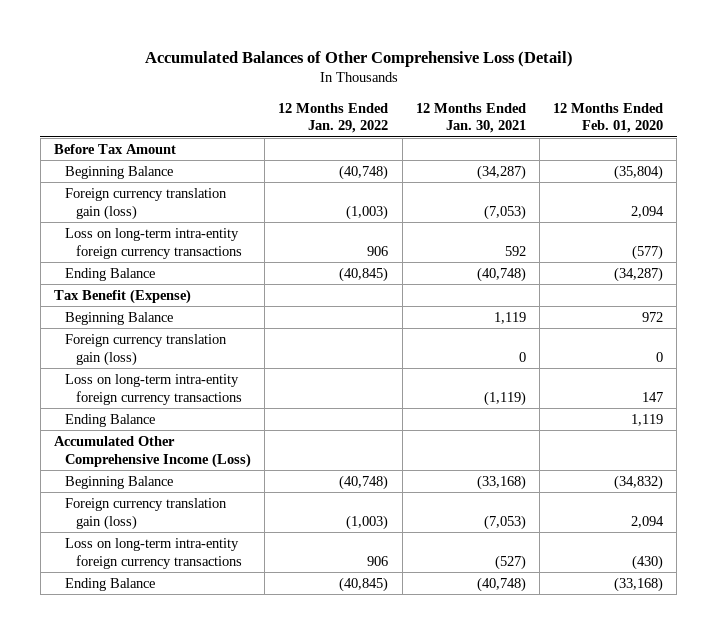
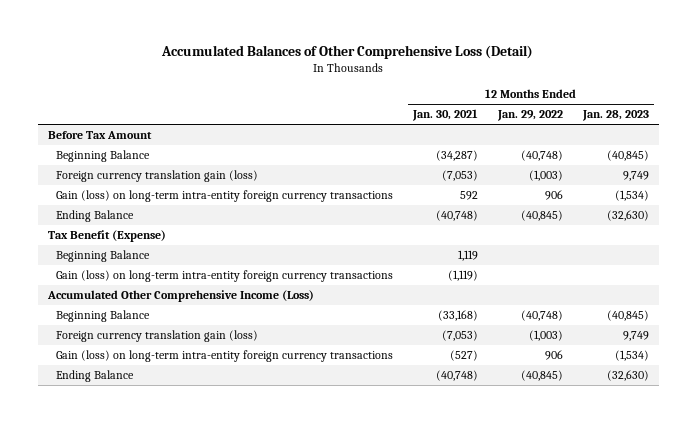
- | 12 Months Ended Jan. 29, 2022 | 12 Months Ended Jan. 30, 2021 | 12 Months Ended Feb. 01, 2020
+ | 12 Months Ended Jan. 30, 2021 | 12 Months Ended Jan. 29, 2022 | 12 Months Ended Jan. 28, 2023
- Loss on long-term intra-entity foreign currency transactions | 906 | 592 | (577)
+ Gain (loss) on long-term intra-entity foreign currency transactions | 592 | 906 | (1,534)
- Foreign currency translation gain (loss) | | 0 | 0
- Loss on long-term intra-entity foreign currency transactions | | (1,119) | 147
- Ending Balance | | | 1,119
+ Gain (loss) on long-term intra-entity foreign currency transactions | (1,119) | |
- Loss on long-term intra-entity foreign currency transactions | 906 | (527) | (430)
+ Gain (loss) on long-term intra-entity foreign currency transactions | (527) | 906 | (1,534)

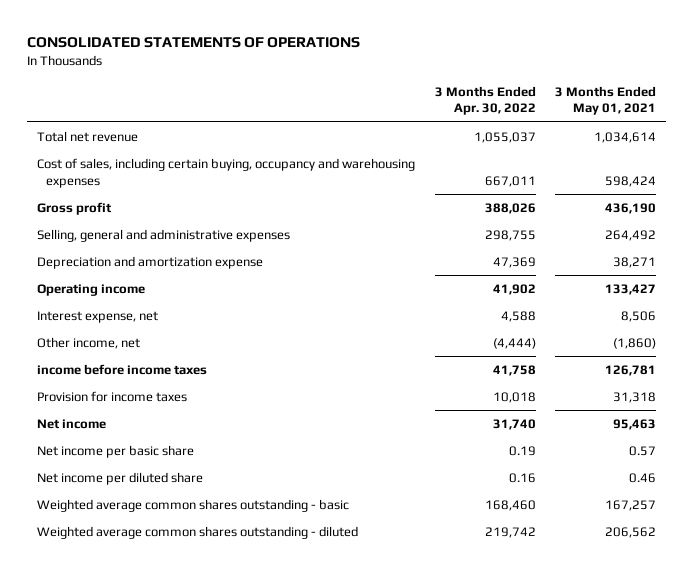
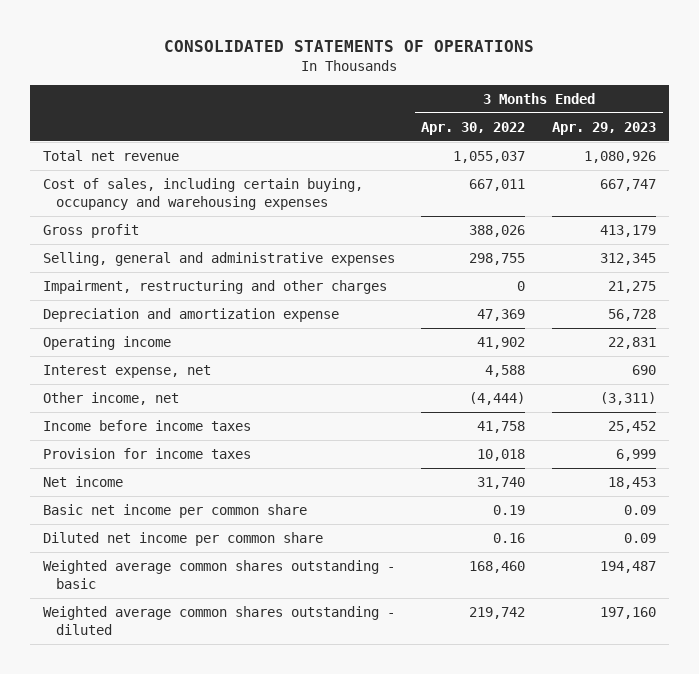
- | 3 Months Ended Apr. 30, 2022 | 3 Months Ended May 01, 2021
+ | 3 Months Ended Apr. 30, 2022 | 3 Months Ended Apr. 29, 2023
+ Impairment, restructuring and other charges | 0 | 21,275
- income before income taxes | 41,758 | 126,781
+ Income before income taxes | 41,758 | 25,452
- Net income per basic share | 0.19 | 0.57
- Net income per diluted share | 0.16 | 0.46
+ Basic net income per common share | 0.19 | 0.09
+ Diluted net income per common share | 0.16 | 0.09

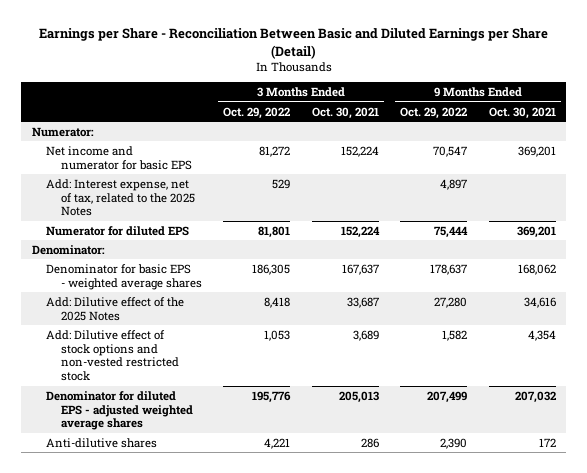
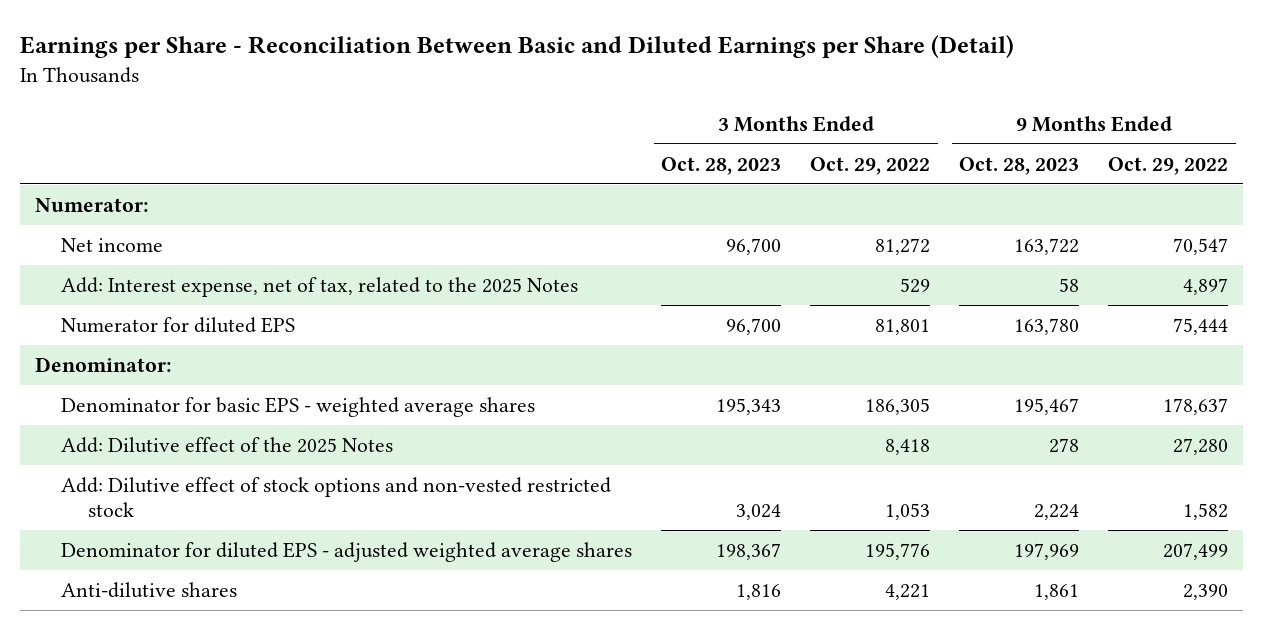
- | 3 Months Ended Oct. 29, 2022 | 3 Months Ended Oct. 30, 2021 | 9 Months Ended Oct. 29, 2022 | 9 Months Ended Oct. 30, 2021
+ | 3 Months Ended Oct. 28, 2023 | 3 Months Ended Oct. 29, 2022 | 9 Months Ended Oct. 28, 2023 | 9 Months Ended Oct. 29, 2022
- Net income and numerator for basic EPS | 81,272 | 152,224 | 70,547 | 369,201
+ Net income | 96,700 | 81,272 | 163,722 | 70,547

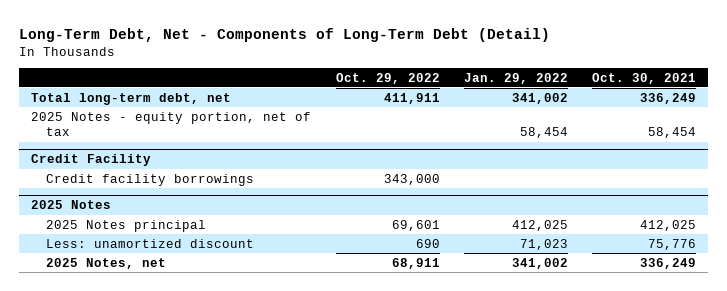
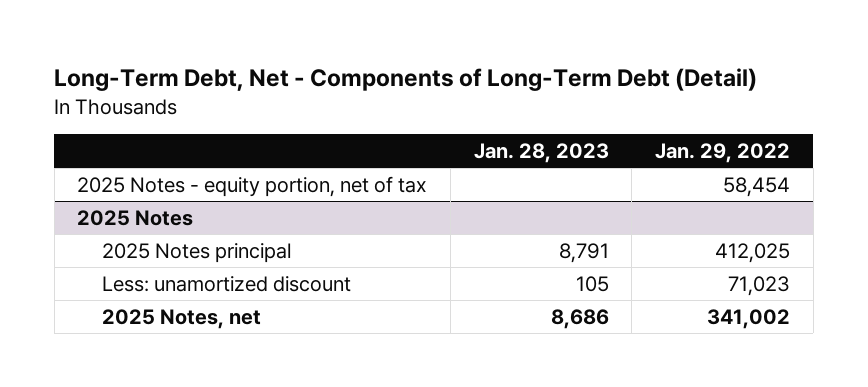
- | Oct. 29, 2022 | Jan. 29, 2022 | Oct. 30, 2021
+ | Jan. 28, 2023 | Jan. 29, 2022
- Total long-term debt, net | 411,911 | 341,002 | 336,249
- Credit Facility
- Credit facility borrowings | 343,000 | |

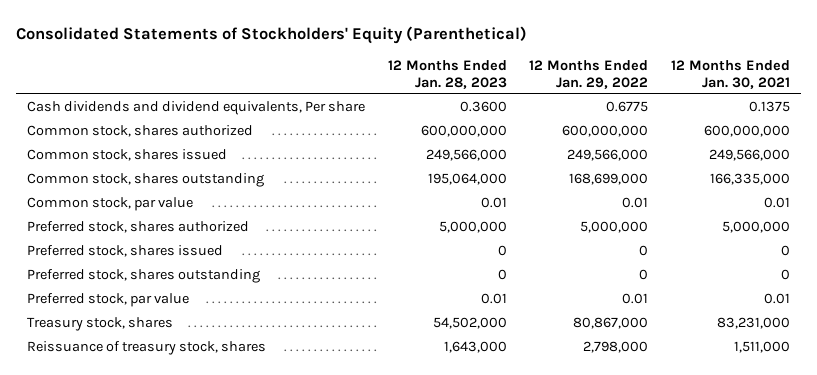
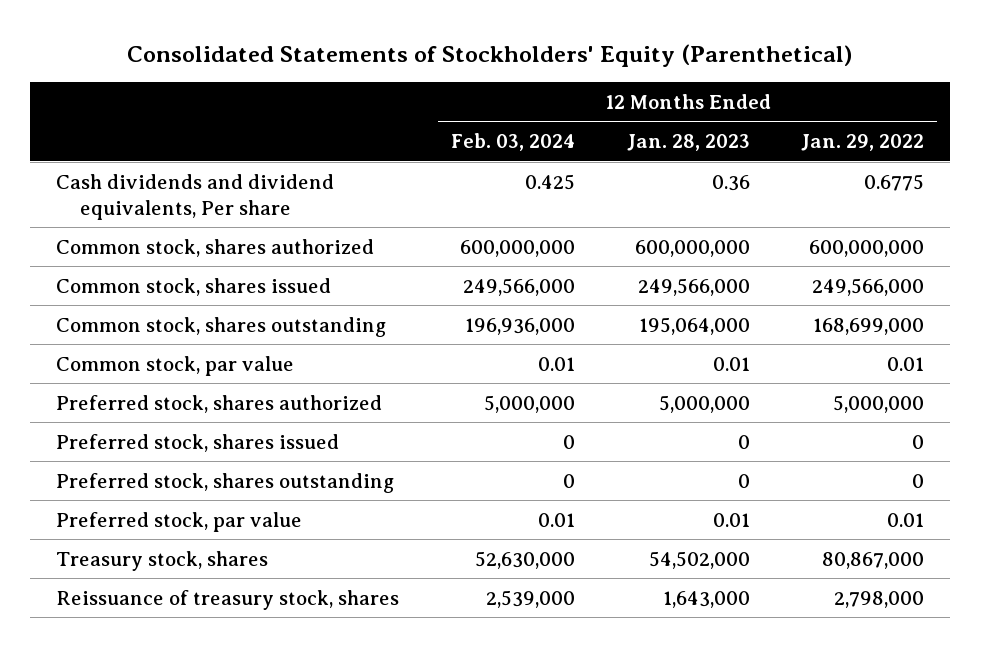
- | 12 Months Ended Jan. 28, 2023 | 12 Months Ended Jan. 29, 2022 | 12 Months Ended Jan. 30, 2021
+ | 12 Months Ended Feb. 03, 2024 | 12 Months Ended Jan. 28, 2023 | 12 Months Ended Jan. 29, 2022
- Cash dividends and dividend equivalents, Per share | 0.3600 | 0.6775 | 0.1375
+ Cash dividends and dividend equivalents, Per share | 0.425 | 0.36 | 0.6775

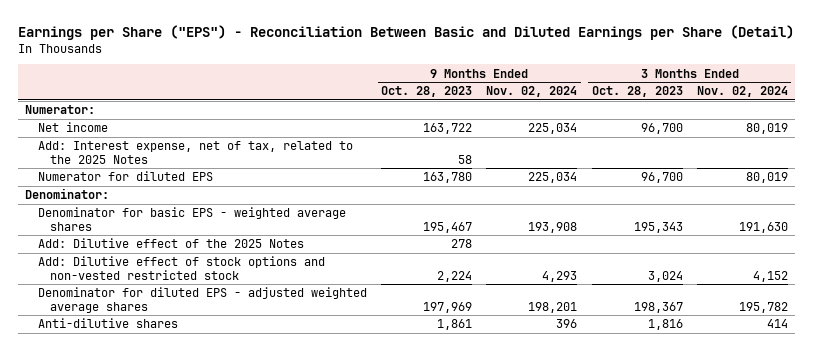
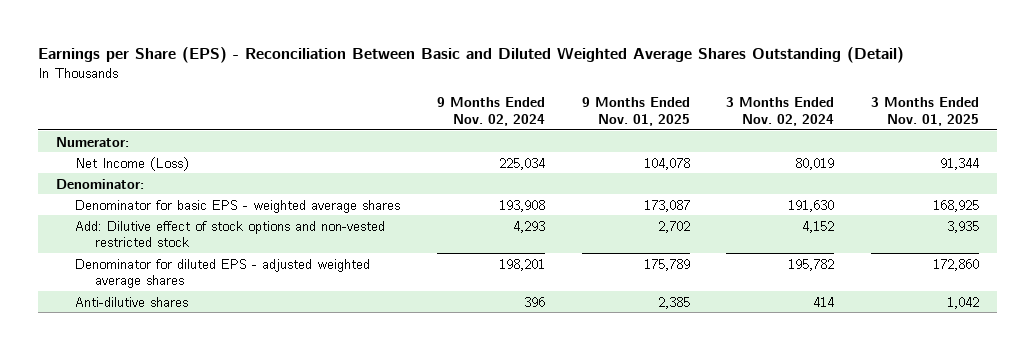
- Earnings per Share ("EPS") - Reconciliation Between Basic and Diluted Earnings per Share (Detail)
+ Earnings per Share (EPS) - Reconciliation Between Basic and Diluted Weighted Average Shares Outstanding (Detail)
- | 9 Months Ended Oct. 28, 2023 | 9 Months Ended Nov. 02, 2024 | 3 Months Ended Oct. 28, 2023 | 3 Months Ended Nov. 02, 2024
+ | 9 Months Ended Nov. 02, 2024 | 9 Months Ended Nov. 01, 2025 | 3 Months Ended Nov. 02, 2024 | 3 Months Ended Nov. 01, 2025
- Net income | 163,722 | 225,034 | 96,700 | 80,019
- Add: Interest expense, net of tax, related to the 2025 Notes | 58 | | |
- Numerator for diluted EPS | 163,780 | 225,034 | 96,700 | 80,019
+ Net Income (Loss) | 225,034 | 104,078 | 80,019 | 91,344
- Add: Dilutive effect of the 2025 Notes | 278 | | |

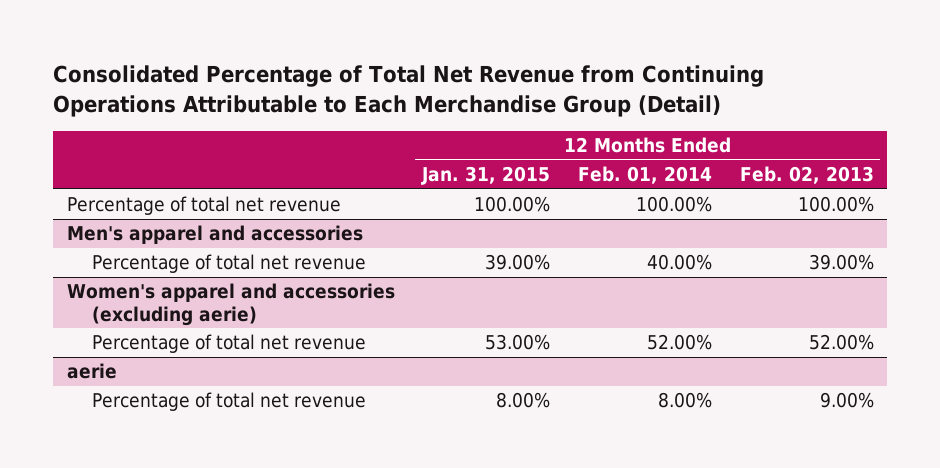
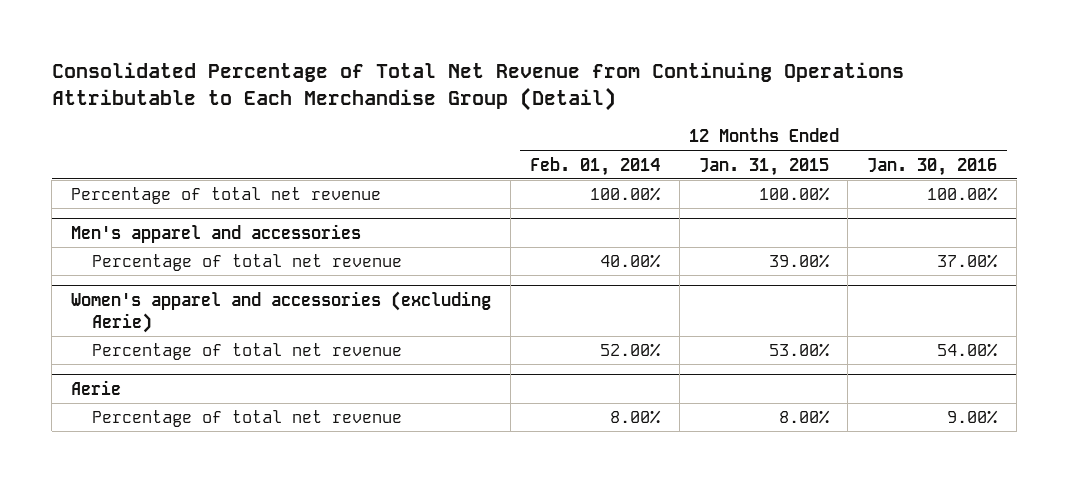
- | 12 Months Ended Jan. 31, 2015 | 12 Months Ended Feb. 01, 2014 | 12 Months Ended Feb. 02, 2013
+ | 12 Months Ended Feb. 01, 2014 | 12 Months Ended Jan. 31, 2015 | 12 Months Ended Jan. 30, 2016
- Women's apparel and accessories (excluding aerie)
+ Women's apparel and accessories (excluding Aerie)
- aerie
+ Aerie

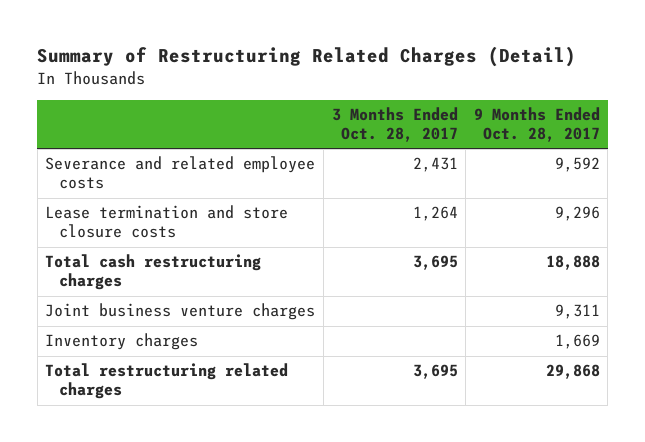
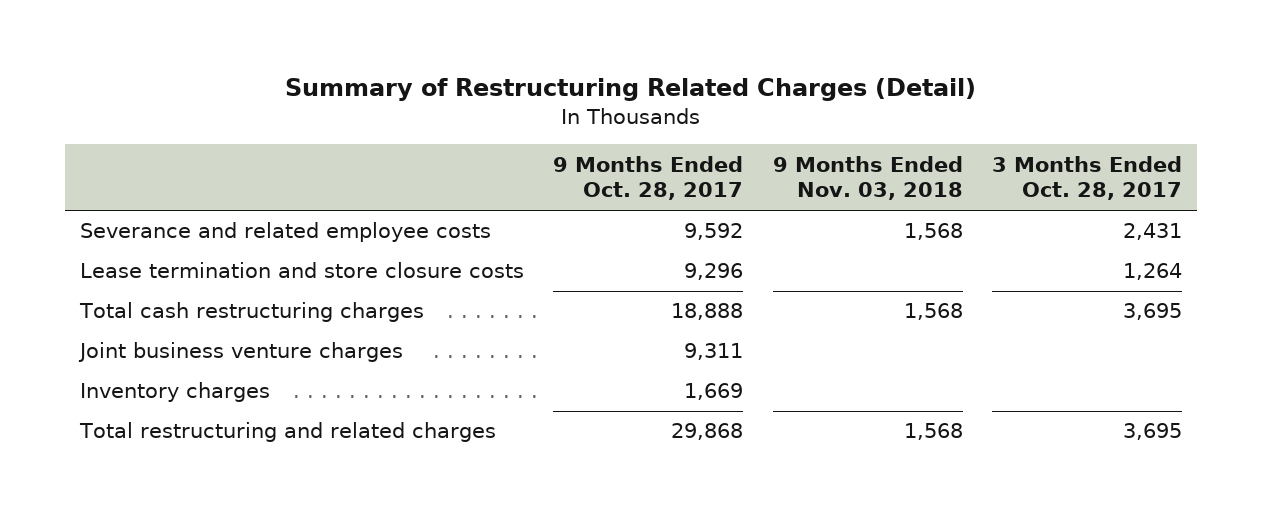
- | 3 Months Ended Oct. 28, 2017 | 9 Months Ended Oct. 28, 2017
+ | 9 Months Ended Oct. 28, 2017 | 9 Months Ended Nov. 03, 2018 | 3 Months Ended Oct. 28, 2017
- Total restructuring related charges | 3,695 | 29,868
+ Total restructuring and related charges | 29,868 | 1,568 | 3,695

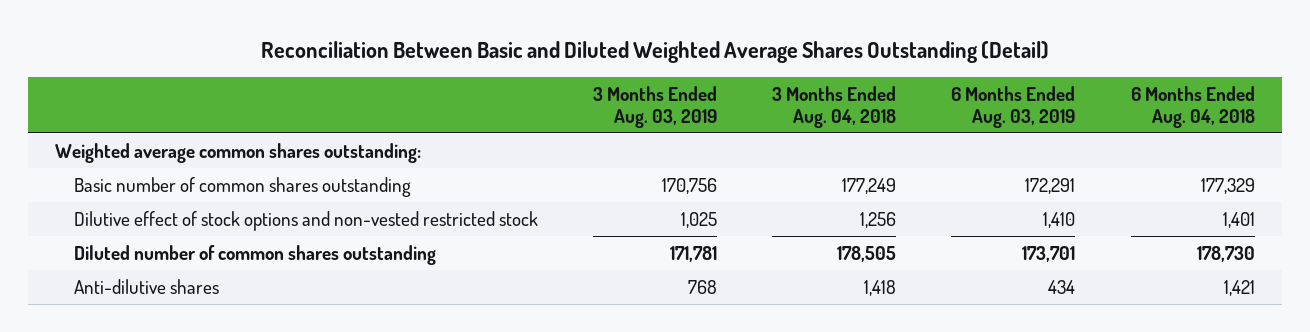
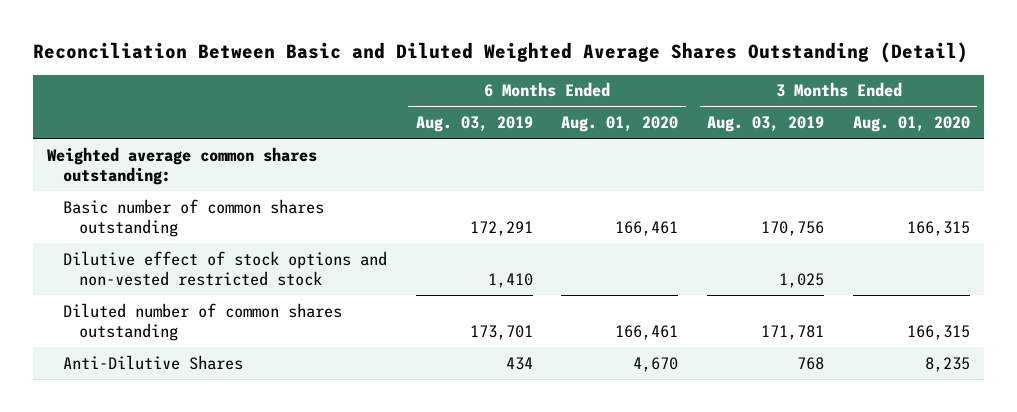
- | 3 Months Ended Aug. 03, 2019 | 3 Months Ended Aug. 04, 2018 | 6 Months Ended Aug. 03, 2019 | 6 Months Ended Aug. 04, 2018
+ | 6 Months Ended Aug. 03, 2019 | 6 Months Ended Aug. 01, 2020 | 3 Months Ended Aug. 03, 2019 | 3 Months Ended Aug. 01, 2020
- Anti-dilutive shares | 768 | 1,418 | 434 | 1,421
+ Anti-Dilutive Shares | 434 | 4,670 | 768 | 8,235

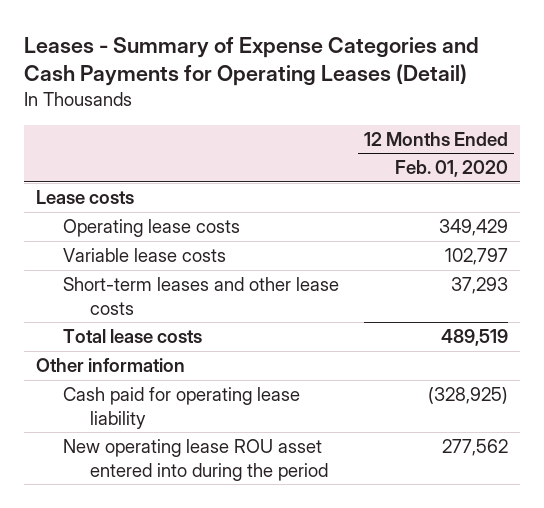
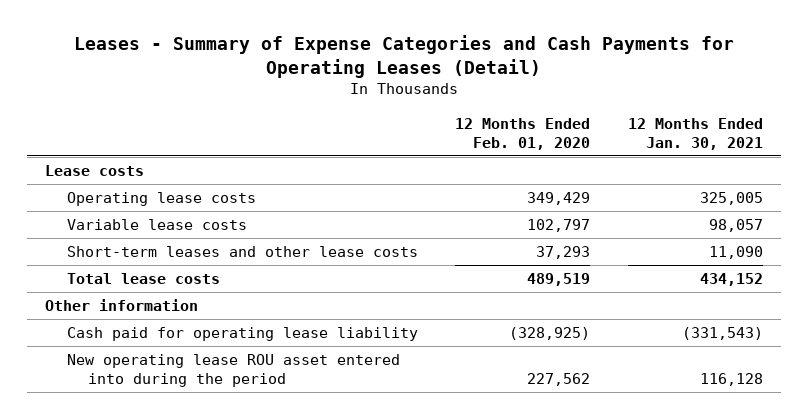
- | 12 Months Ended Feb. 01, 2020
+ | 12 Months Ended Feb. 01, 2020 | 12 Months Ended Jan. 30, 2021
- New operating lease ROU asset entered into during the period | 277,562
+ New operating lease ROU asset entered into during the period | 227,562 | 116,128

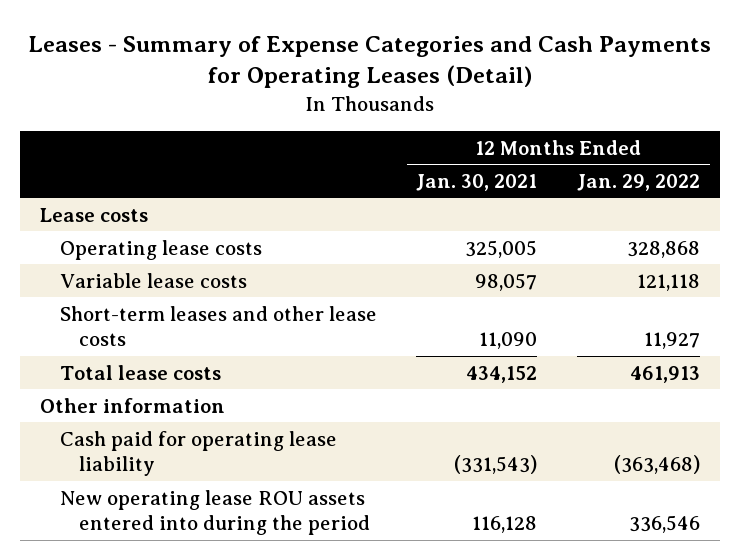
- | 12 Months Ended Feb. 01, 2020 | 12 Months Ended Jan. 30, 2021
+ | 12 Months Ended Jan. 30, 2021 | 12 Months Ended Jan. 29, 2022
- New operating lease ROU asset entered into during the period | 227,562 | 116,128
+ New operating lease ROU assets entered into during the period | 116,128 | 336,546

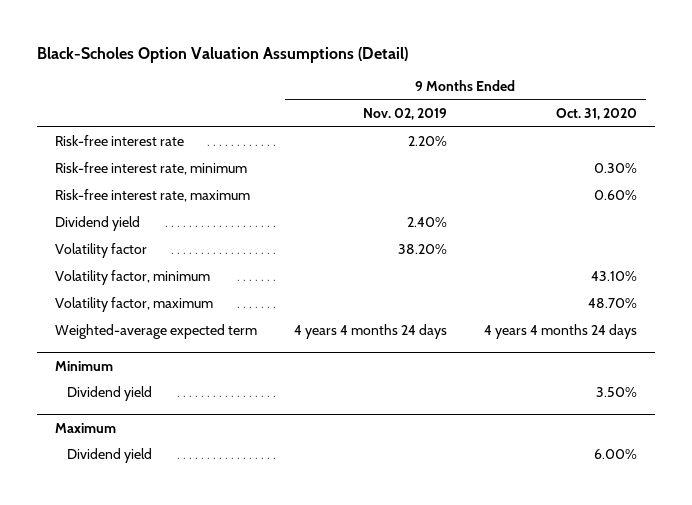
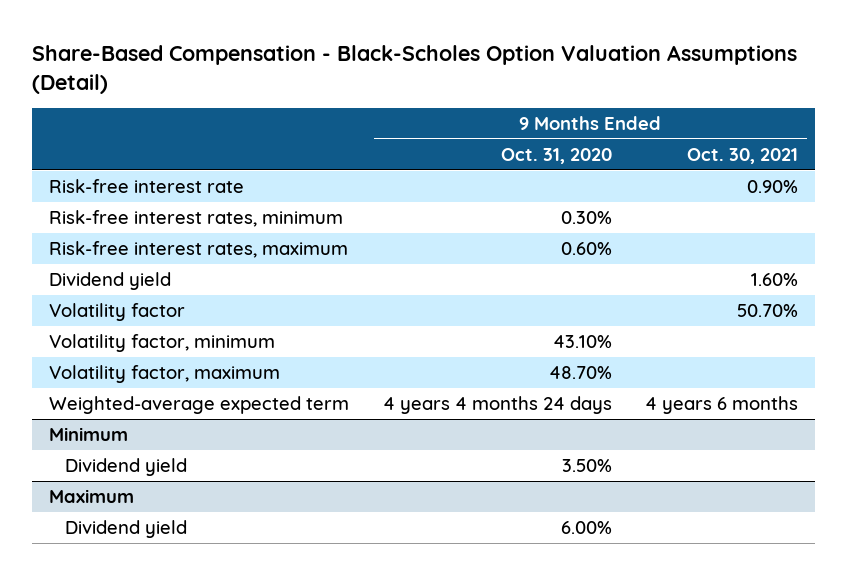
- Black-Scholes Option Valuation Assumptions (Detail)
+ Share-Based Compensation - Black-Scholes Option Valuation Assumptions (Detail)
- | 9 Months Ended Nov. 02, 2019 | 9 Months Ended Oct. 31, 2020
+ | 9 Months Ended Oct. 31, 2020 | 9 Months Ended Oct. 30, 2021
- Risk-free interest rate, minimum | | 0.30%
- Risk-free interest rate, maximum | | 0.60%
+ Risk-free interest rates, minimum | 0.30% |
+ Risk-free interest rates, maximum | 0.60% |

